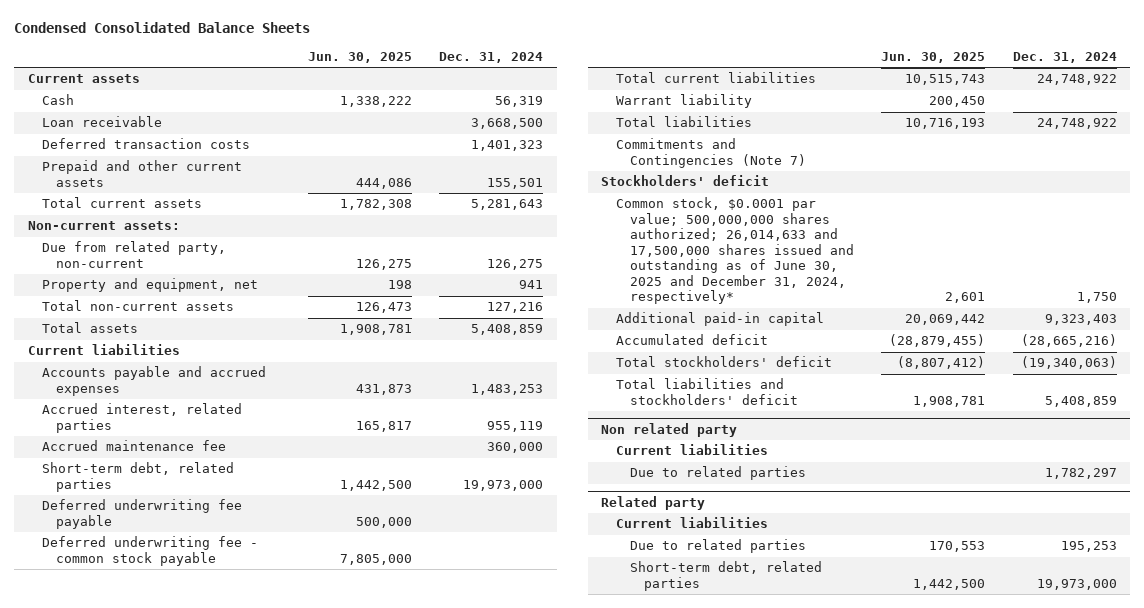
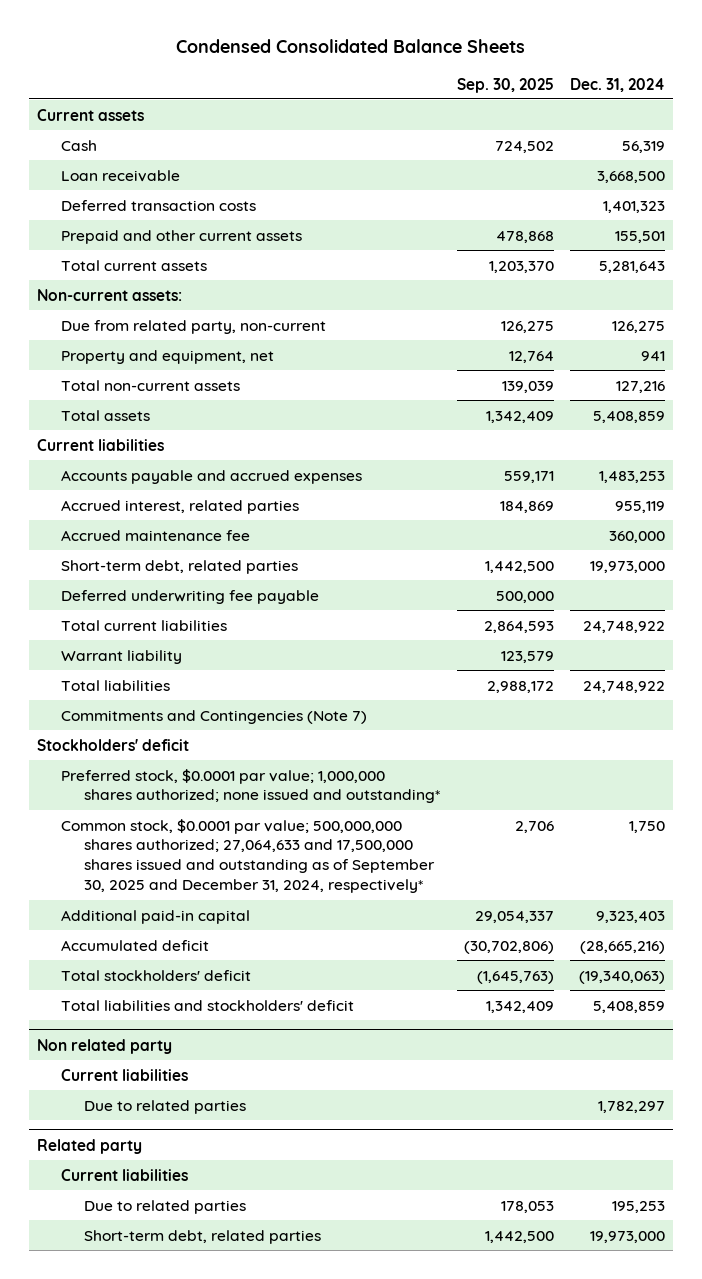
- | Jun. 30, 2025 | Dec. 31, 2024
+ | Sep. 30, 2025 | Dec. 31, 2024
- Deferred underwriting fee - common stock payable | 7,805,000 |
- Common stock, $0.0001 par value; 500,000,000 shares authorized; 26,014,633 and 17,500,000 shares issued and outstanding as of June 30, 2025 and December 31, 2024, respectively* | 2,601 | 1,750
+ Preferred stock, $0.0001 par value; 1,000,000 shares authorized; none issued and outstanding*
+ Common stock, $0.0001 par value; 500,000,000 shares authorized; 27,064,633 and 17,500,000 shares issued and outstanding as of September 30, 2025 and December 31, 2024, respectively* | 2,706 | 1,750

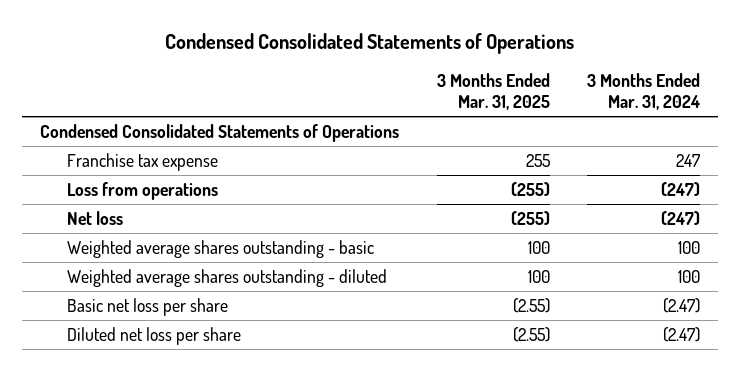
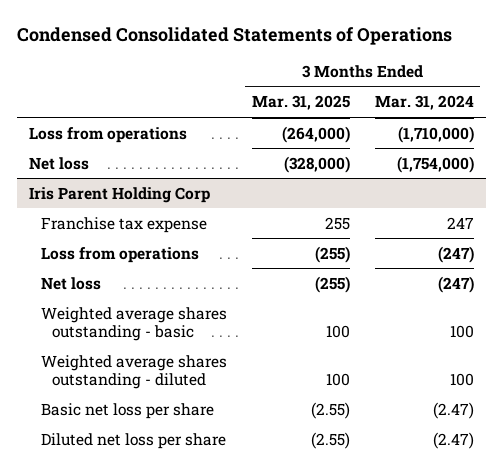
- Condensed Consolidated Statements of Operations
+ Loss from operations | (264,000) | (1,710,000)
+ Net loss | (328,000) | (1,754,000)
+ Iris Parent Holding Corp

